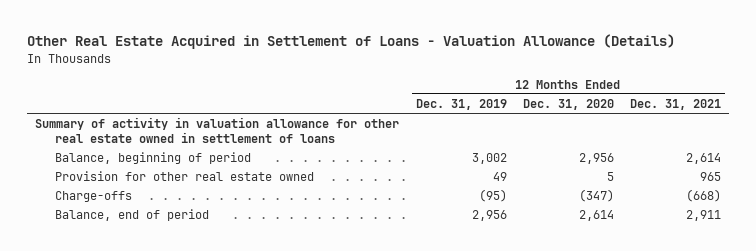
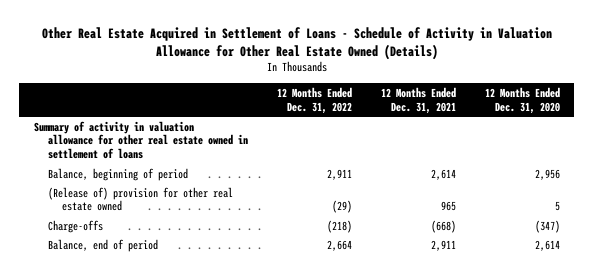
- Other Real Estate Acquired in Settlement of Loans - Valuation Allowance (Details)
+ Other Real Estate Acquired in Settlement of Loans - Schedule of Activity in Valuation Allowance for Other Real Estate Owned (Details)
- | 12 Months Ended Dec. 31, 2019 | 12 Months Ended Dec. 31, 2020 | 12 Months Ended Dec. 31, 2021
+ | 12 Months Ended Dec. 31, 2022 | 12 Months Ended Dec. 31, 2021 | 12 Months Ended Dec. 31, 2020
- Provision for other real estate owned | 49 | 5 | 965
+ (Release of) provision for other real estate owned | (29) | 965 | 5

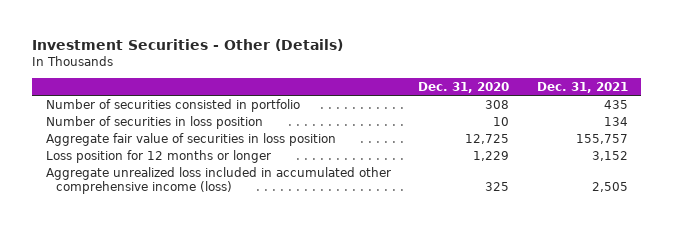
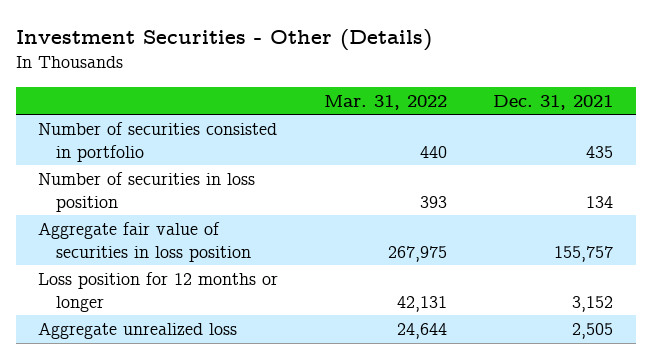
- | Dec. 31, 2020 | Dec. 31, 2021
+ | Mar. 31, 2022 | Dec. 31, 2021
- Aggregate unrealized loss included in accumulated other comprehensive income (loss) | 325 | 2,505
+ Aggregate unrealized loss | 24,644 | 2,505

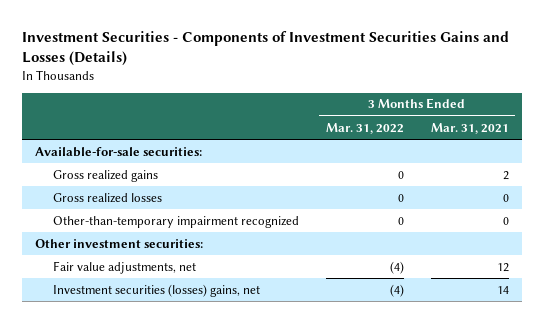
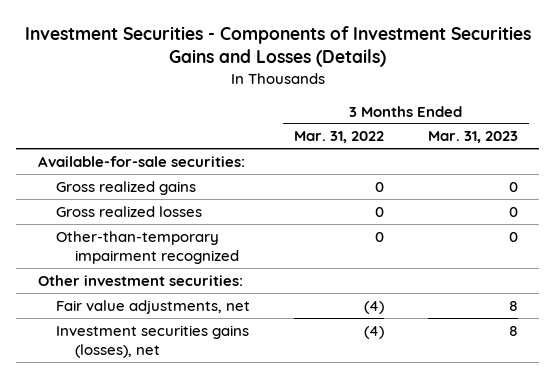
- | 3 Months Ended Mar. 31, 2022 | 3 Months Ended Mar. 31, 2021
+ | 3 Months Ended Mar. 31, 2022 | 3 Months Ended Mar. 31, 2023
- Investment securities (losses) gains, net | (4) | 14
+ Investment securities gains (losses), net | (4) | 8

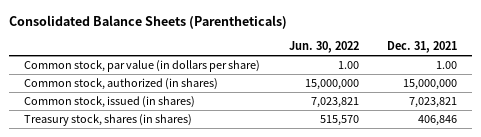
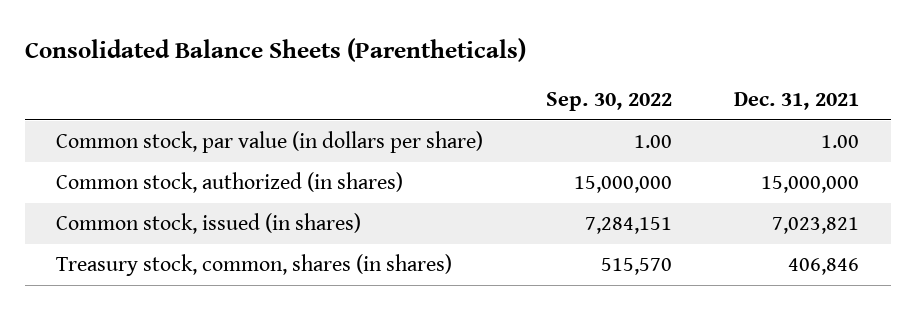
- | Jun. 30, 2022 | Dec. 31, 2021
+ | Sep. 30, 2022 | Dec. 31, 2021
- Treasury stock, shares (in shares) | 515,570 | 406,846
+ Treasury stock, common, shares (in shares) | 515,570 | 406,846

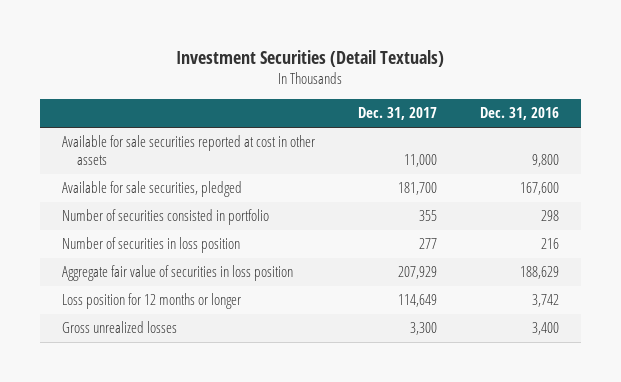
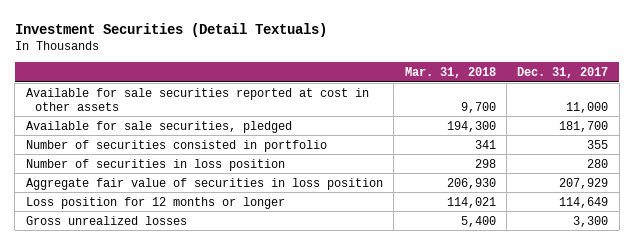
- | Dec. 31, 2017 | Dec. 31, 2016
+ | Mar. 31, 2018 | Dec. 31, 2017
- Number of securities in loss position | 277 | 216
+ Number of securities in loss position | 298 | 280

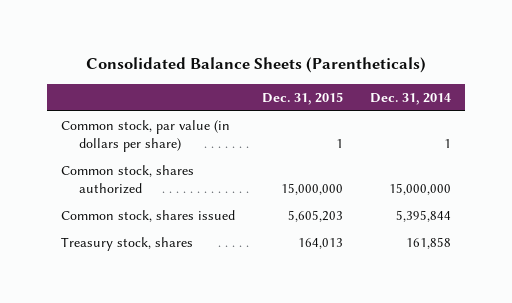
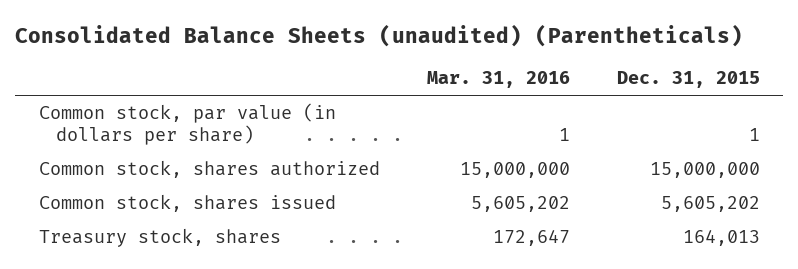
- Consolidated Balance Sheets (Parentheticals)
+ Consolidated Balance Sheets (unaudited) (Parentheticals)
- | Dec. 31, 2015 | Dec. 31, 2014
+ | Mar. 31, 2016 | Dec. 31, 2015
- Common stock, shares issued | 5,605,203 | 5,395,844
+ Common stock, shares issued | 5,605,202 | 5,605,202

